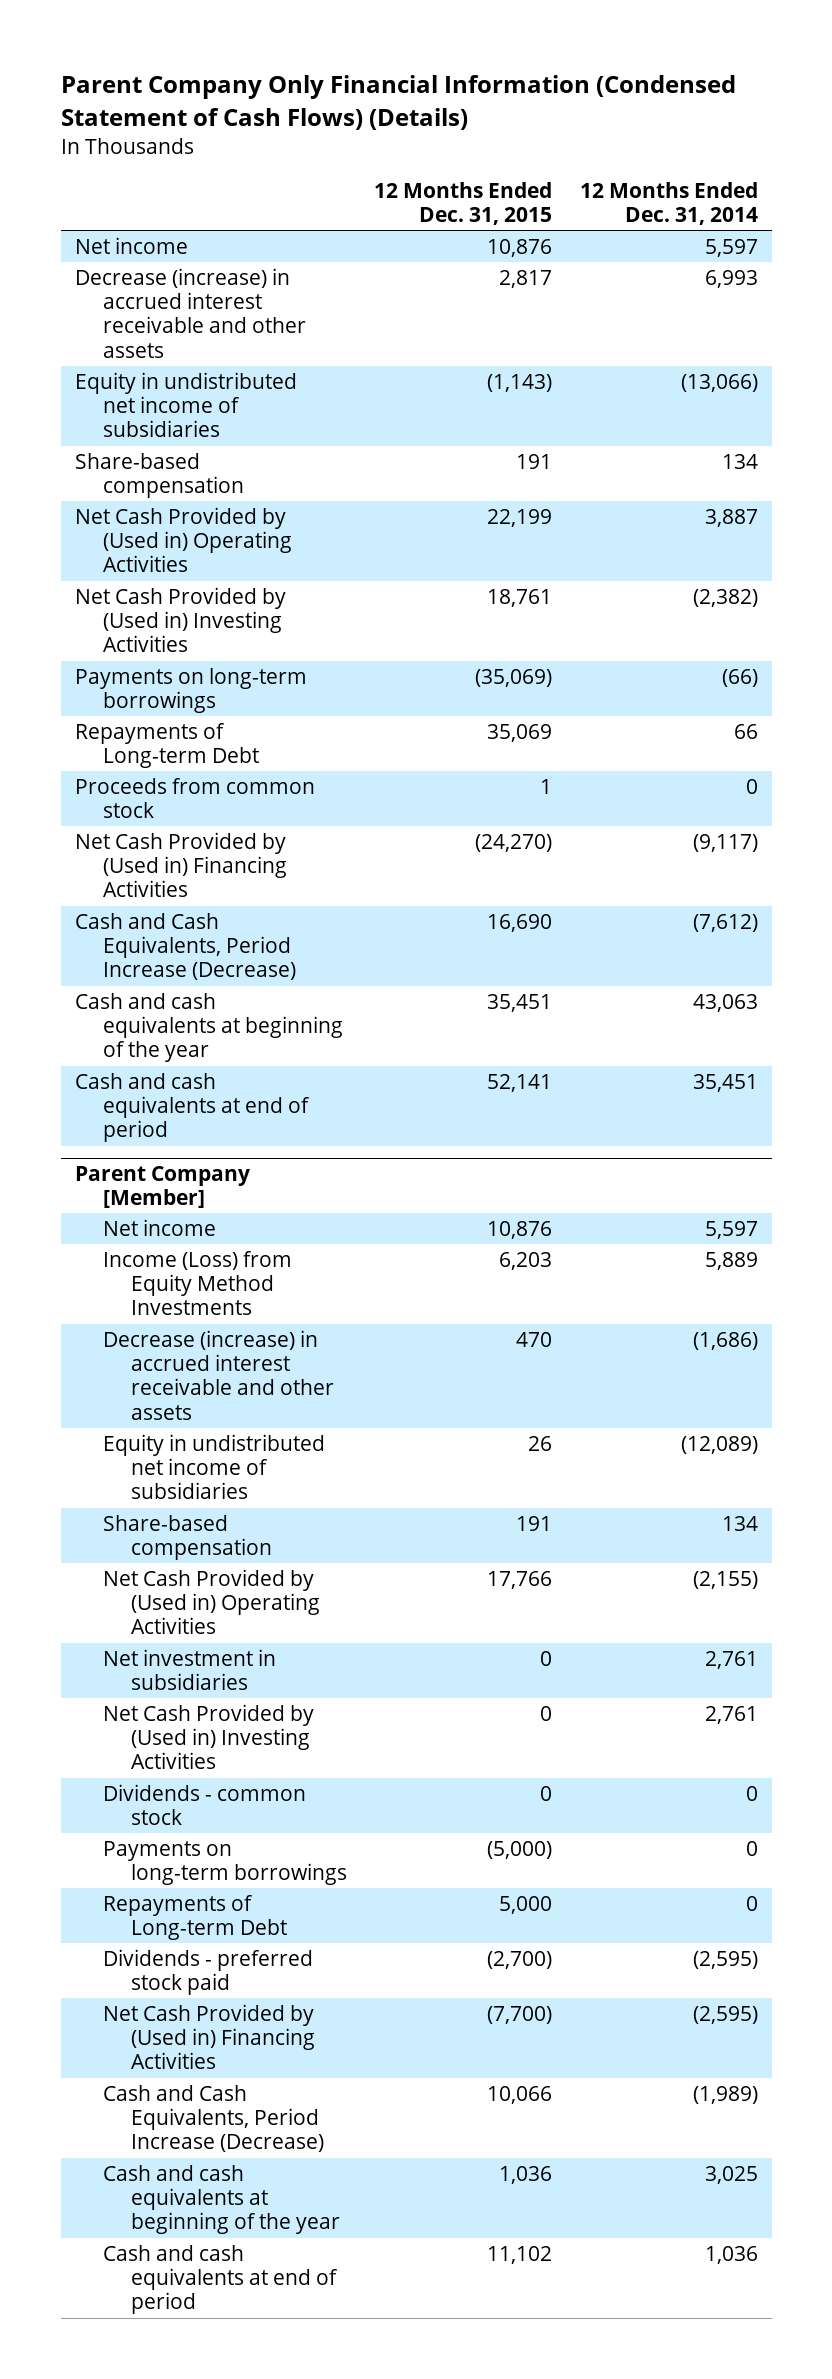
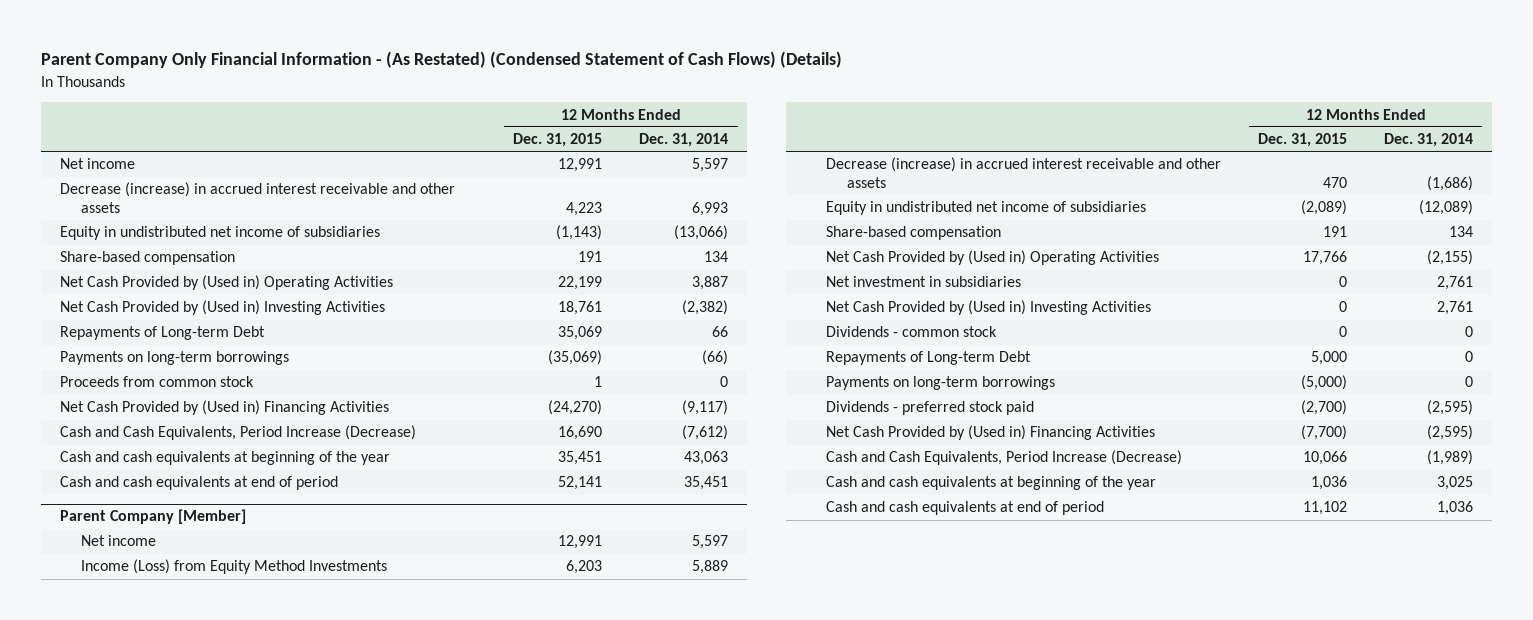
- Parent Company Only Financial Information (Condensed Statement of Cash Flows) (Details)
+ Parent Company Only Financial Information - (As Restated) (Condensed Statement of Cash Flows) (Details)
- Net income | 10,876 | 5,597
- Decrease (increase) in accrued interest receivable and other assets | 2,817 | 6,993
+ Net income | 12,991 | 5,597
+ Decrease (increase) in accrued interest receivable and other assets | 4,223 | 6,993
moved down: Payments on long-term borrowings | (35,069) | (66)
@ Parent Company [Member]
- Net income | 10,876 | 5,597
+ Net income | 12,991 | 5,597
- Equity in undistributed net income of subsidiaries | 26 | (12,089)
+ Equity in undistributed net income of subsidiaries | (2,089) | (12,089)
moved down: Payments on long-term borrowings | (5,000) | 0

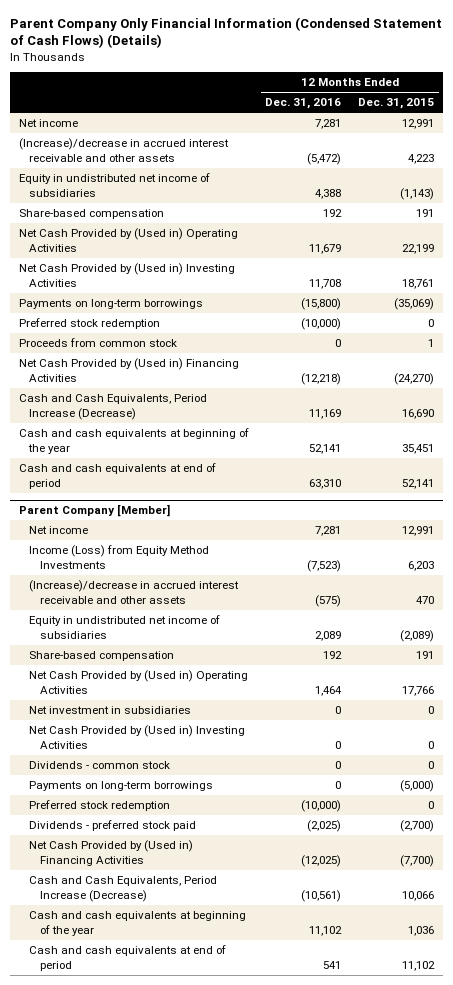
- Parent Company Only Financial Information - (As Restated) (Condensed Statement of Cash Flows) (Details)
+ Parent Company Only Financial Information (Condensed Statement of Cash Flows) (Details)
- | 12 Months Ended Dec. 31, 2015 | 12 Months Ended Dec. 31, 2014
+ | 12 Months Ended Dec. 31, 2016 | 12 Months Ended Dec. 31, 2015
- Decrease (increase) in accrued interest receivable and other assets | 4,223 | 6,993
+ (Increase)/decrease in accrued interest receivable and other assets | (5,472) | 4,223
- Repayments of Long-term Debt | 35,069 | 66
+ Preferred stock redemption | (10,000) | 0
@ Parent Company [Member]
- Decrease (increase) in accrued interest receivable and other assets | 470 | (1,686)
+ (Increase)/decrease in accrued interest receivable and other assets | (575) | 470
- Repayments of Long-term Debt | 5,000 | 0
+ Preferred stock redemption | (10,000) | 0

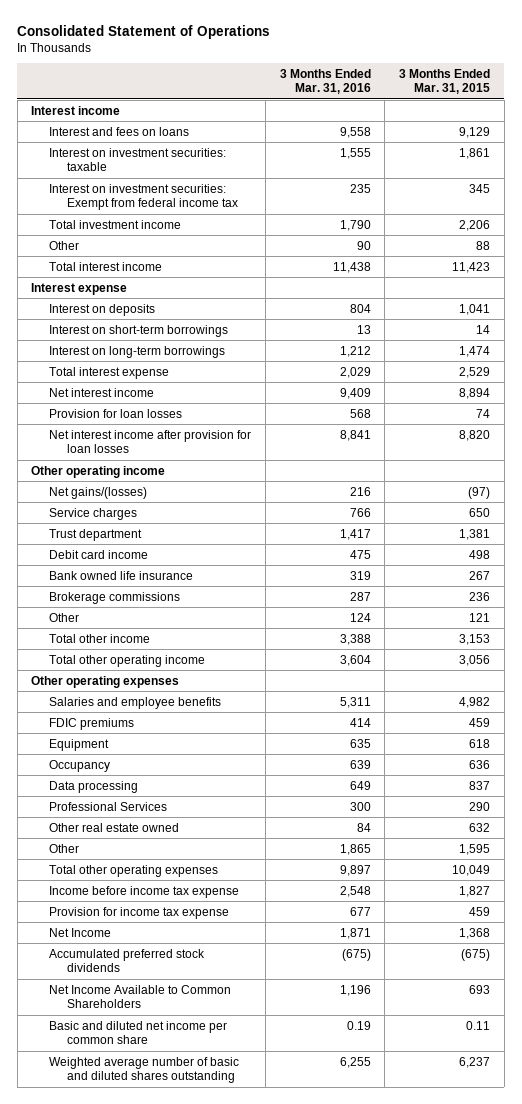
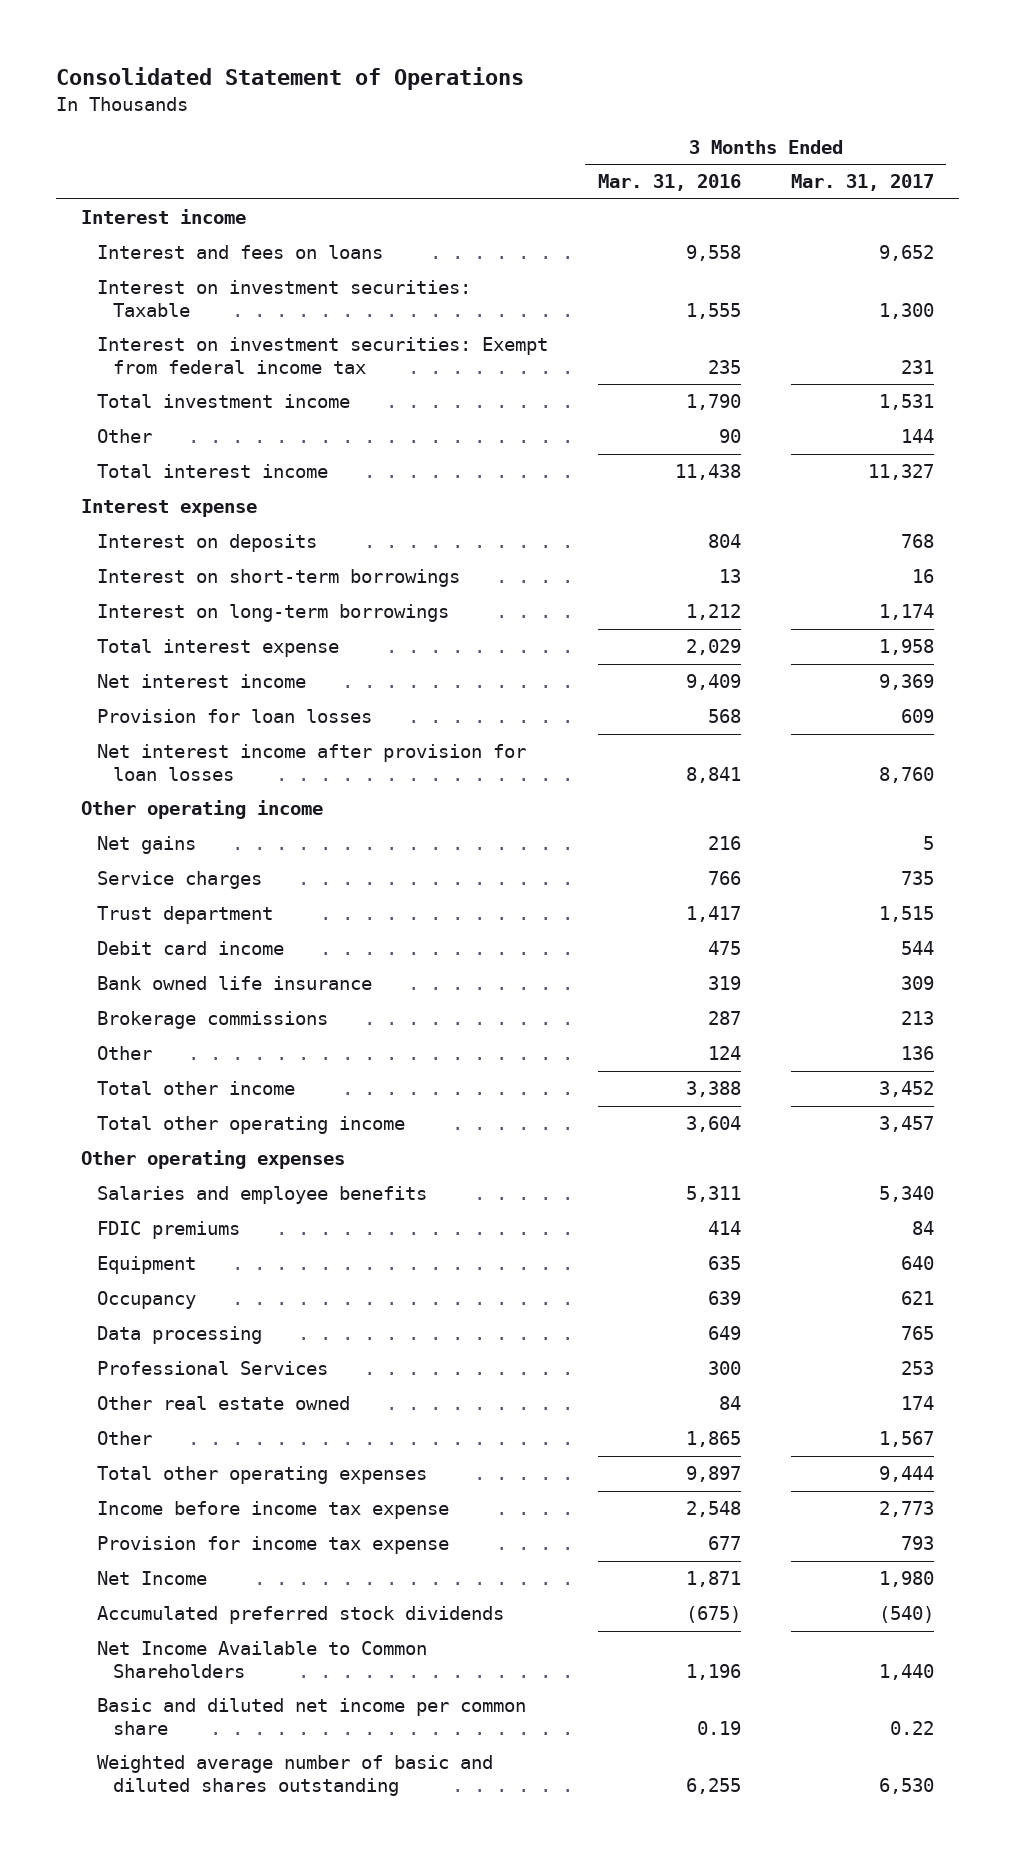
- | 3 Months Ended Mar. 31, 2016 | 3 Months Ended Mar. 31, 2015
+ | 3 Months Ended Mar. 31, 2016 | 3 Months Ended Mar. 31, 2017
- Interest on investment securities: taxable | 1,555 | 1,861
+ Interest on investment securities: Taxable | 1,555 | 1,300
- Net gains/(losses) | 216 | (97)
+ Net gains | 216 | 5

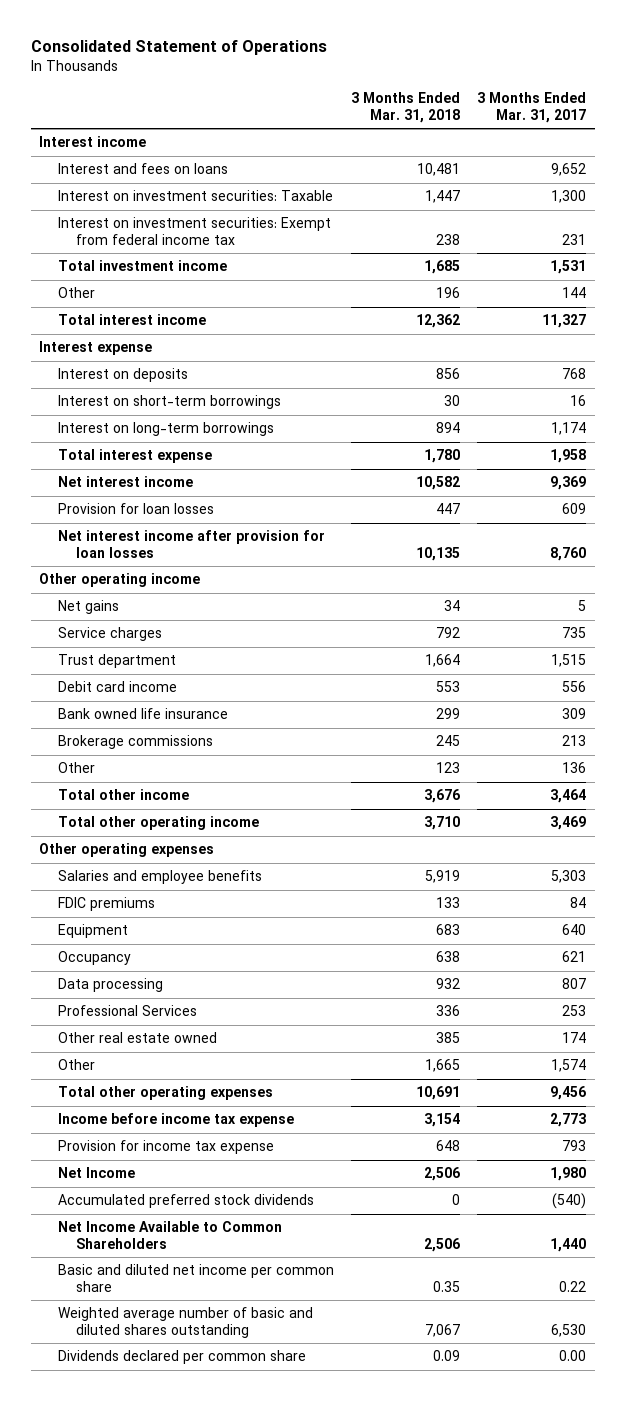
- | 3 Months Ended Mar. 31, 2016 | 3 Months Ended Mar. 31, 2017
+ | 3 Months Ended Mar. 31, 2018 | 3 Months Ended Mar. 31, 2017
- Debit card income | 475 | 544
+ Debit card income | 553 | 556
- Total other income | 3,388 | 3,452
- Total other operating income | 3,604 | 3,457
+ Total other income | 3,676 | 3,464
+ Total other operating income | 3,710 | 3,469
- Salaries and employee benefits | 5,311 | 5,340
+ Salaries and employee benefits | 5,919 | 5,303
- Data processing | 649 | 765
+ Data processing | 932 | 807
- Other | 1,865 | 1,567
- Total other operating expenses | 9,897 | 9,444
+ Other | 1,665 | 1,574
+ Total other operating expenses | 10,691 | 9,456
+ Dividends declared per common share | 0.09 | 0.00

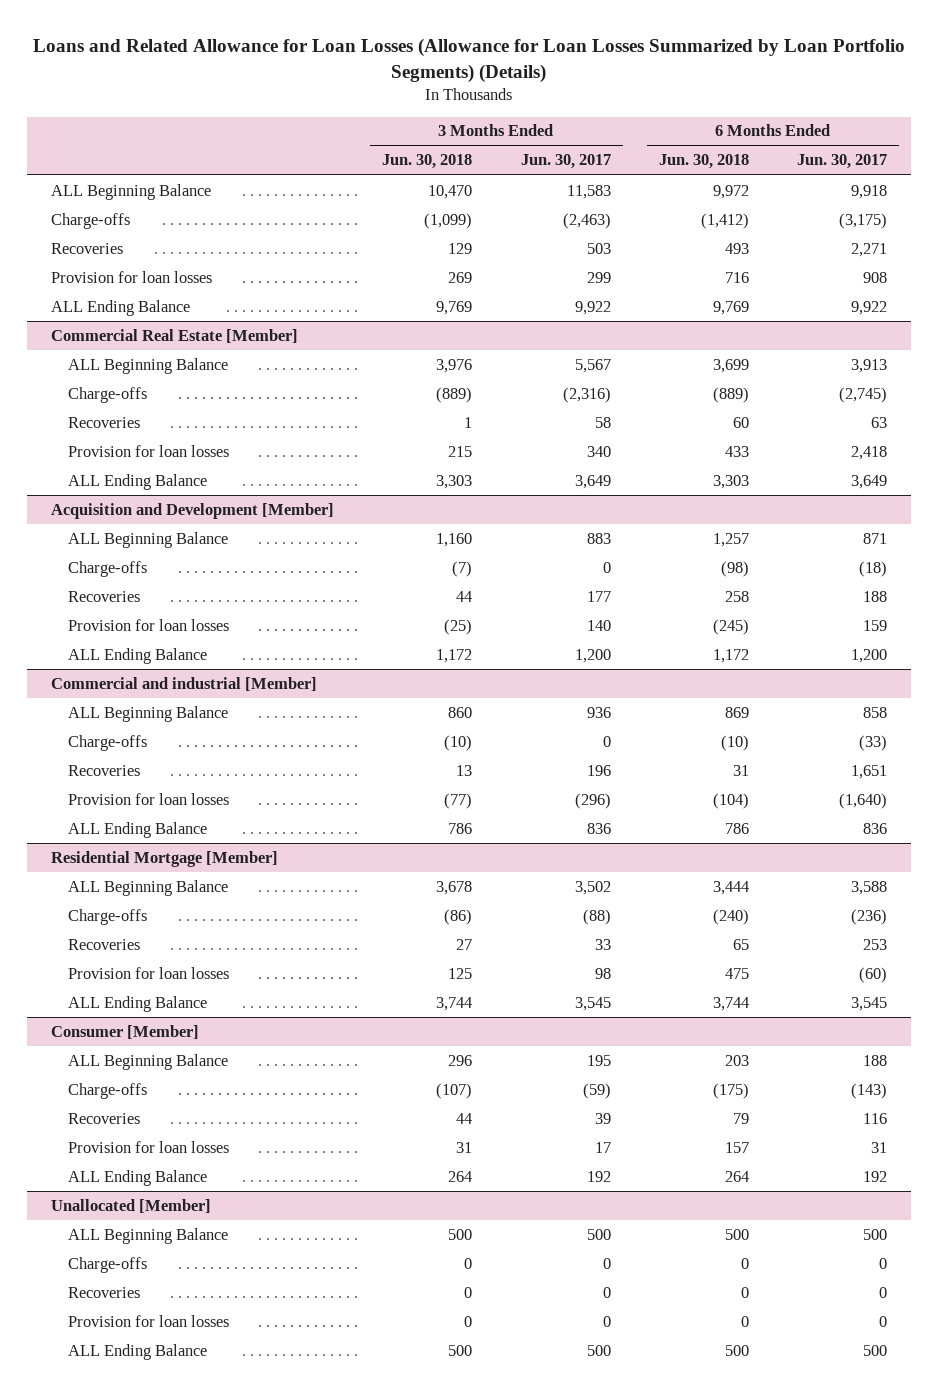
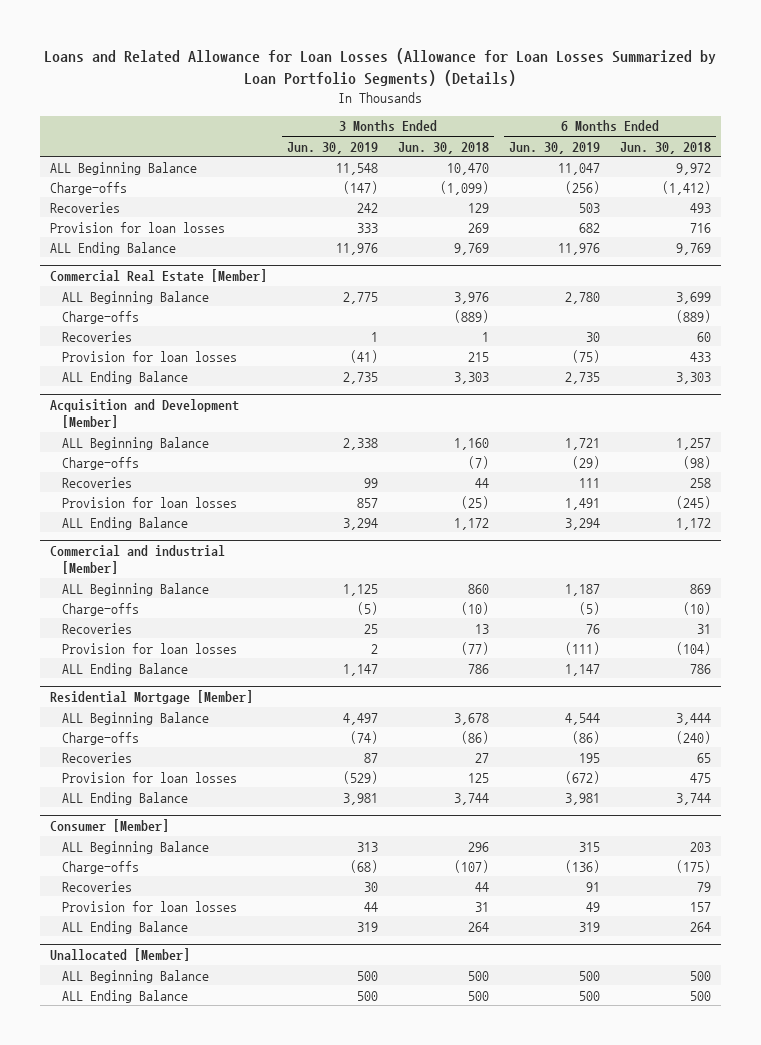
- | 3 Months Ended Jun. 30, 2018 | 3 Months Ended Jun. 30, 2017 | 6 Months Ended Jun. 30, 2018 | 6 Months Ended Jun. 30, 2017
+ | 3 Months Ended Jun. 30, 2019 | 3 Months Ended Jun. 30, 2018 | 6 Months Ended Jun. 30, 2019 | 6 Months Ended Jun. 30, 2018
@ Unallocated [Member]
- Charge-offs | 0 | 0 | 0 | 0
- Recoveries | 0 | 0 | 0 | 0
- Provision for loan losses | 0 | 0 | 0 | 0

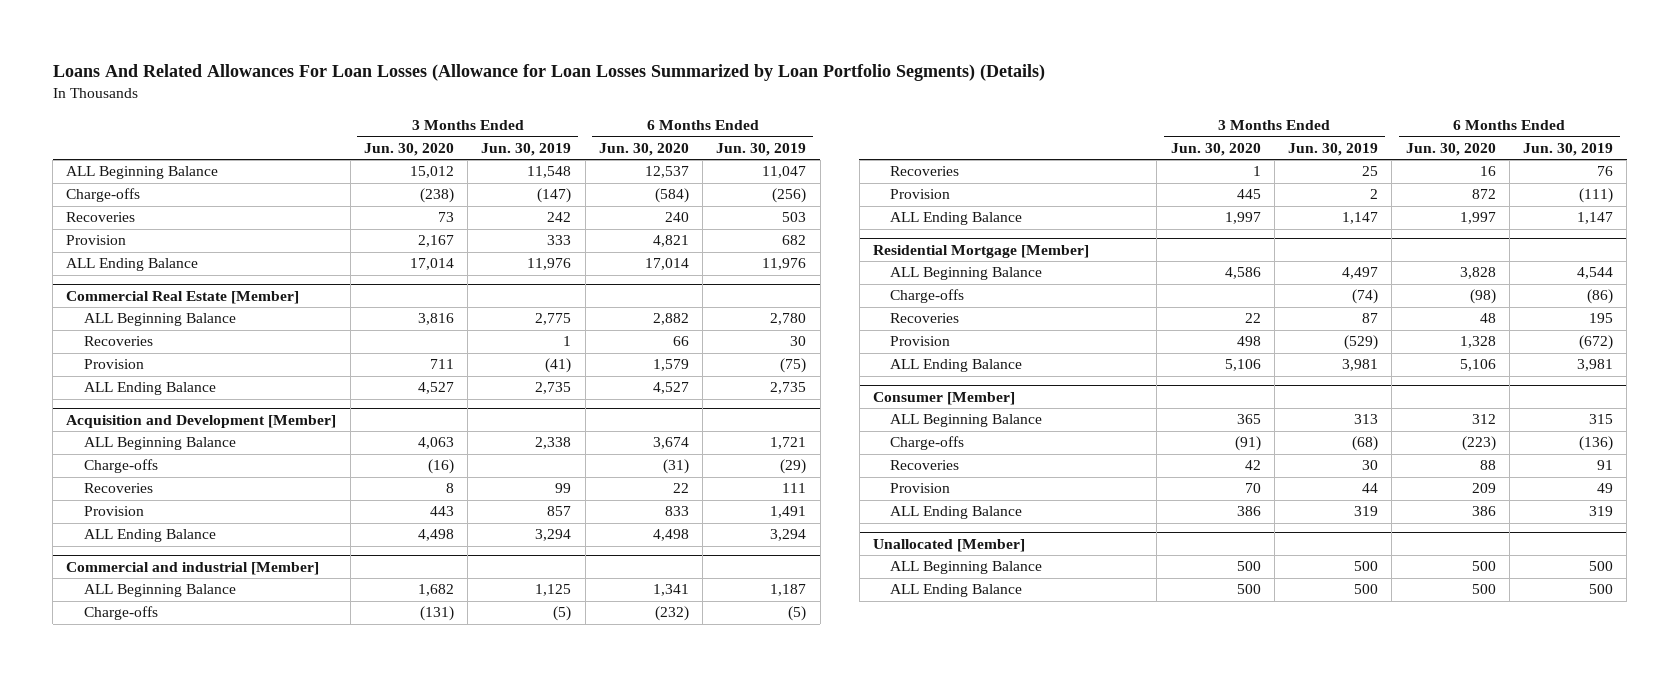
- Loans and Related Allowance for Loan Losses (Allowance for Loan Losses Summarized by Loan Portfolio Segments) (Details)
+ Loans And Related Allowances For Loan Losses (Allowance for Loan Losses Summarized by Loan Portfolio Segments) (Details)
- | 3 Months Ended Jun. 30, 2019 | 3 Months Ended Jun. 30, 2018 | 6 Months Ended Jun. 30, 2019 | 6 Months Ended Jun. 30, 2018
+ | 3 Months Ended Jun. 30, 2020 | 3 Months Ended Jun. 30, 2019 | 6 Months Ended Jun. 30, 2020 | 6 Months Ended Jun. 30, 2019
- Provision for loan losses | 333 | 269 | 682 | 716
+ Provision | 2,167 | 333 | 4,821 | 682
@ Commercial Real Estate [Member]
- Charge-offs | | (889) | | (889)
- Provision for loan losses | (41) | 215 | (75) | 433
+ Provision | 711 | (41) | 1,579 | (75)
@ Acquisition and Development [Member]
- Provision for loan losses | 857 | (25) | 1,491 | (245)
+ Provision | 443 | 857 | 833 | 1,491
@ Commercial and industrial [Member]
- Provision for loan losses | 2 | (77) | (111) | (104)
+ Provision | 445 | 2 | 872 | (111)
@ Residential Mortgage [Member]
- Provision for loan losses | (529) | 125 | (672) | 475
+ Provision | 498 | (529) | 1,328 | (672)
@ Consumer [Member]
- Provision for loan losses | 44 | 31 | 49 | 157
+ Provision | 70 | 44 | 209 | 49

